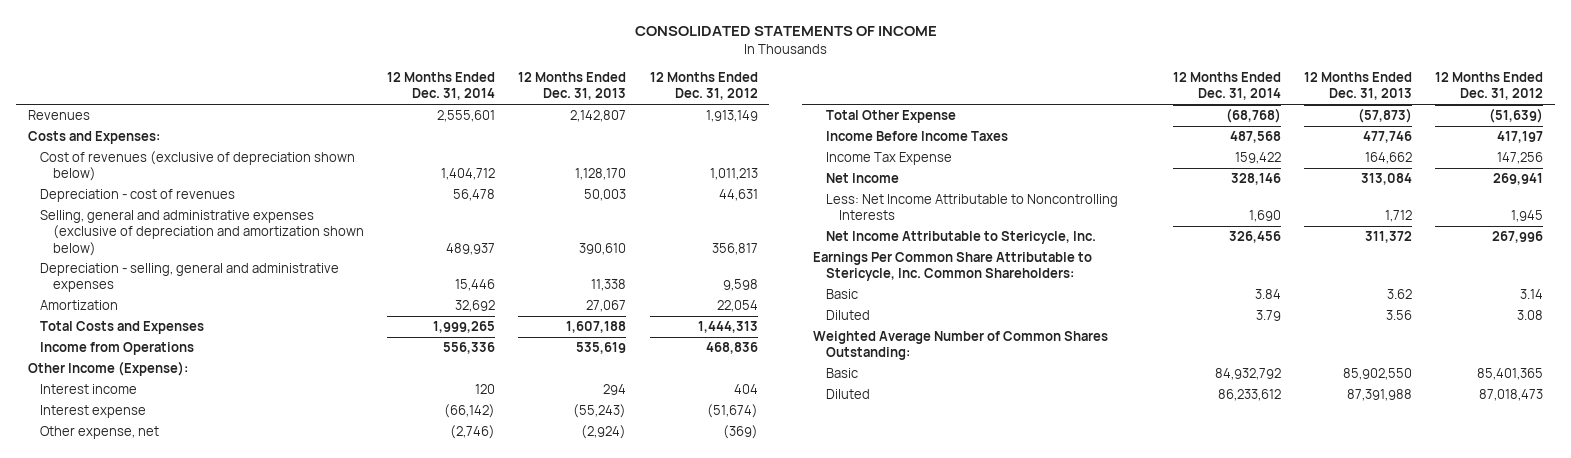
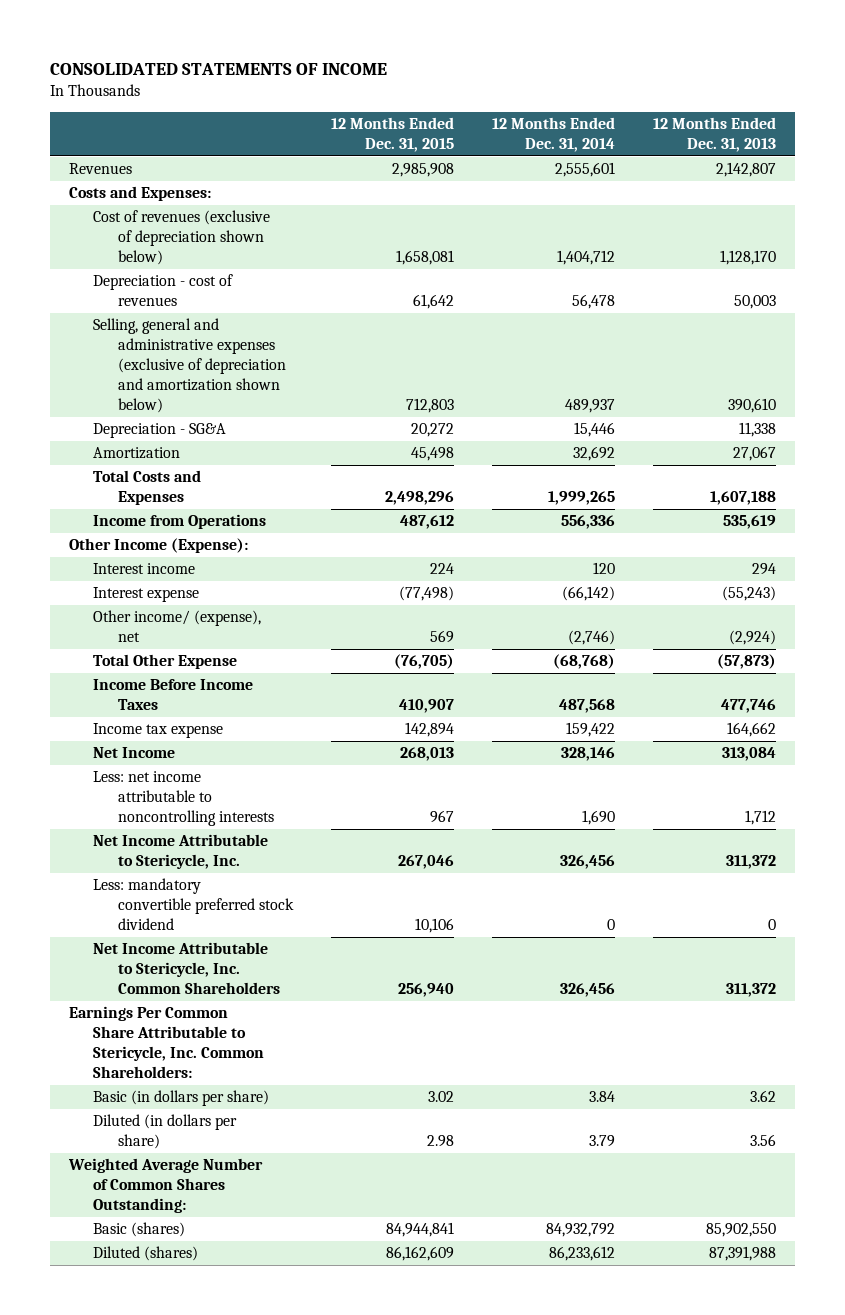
- | 12 Months Ended Dec. 31, 2014 | 12 Months Ended Dec. 31, 2013 | 12 Months Ended Dec. 31, 2012
+ | 12 Months Ended Dec. 31, 2015 | 12 Months Ended Dec. 31, 2014 | 12 Months Ended Dec. 31, 2013
- Depreciation - selling, general and administrative expenses | 15,446 | 11,338 | 9,598
+ Depreciation - SG&A | 20,272 | 15,446 | 11,338
- Other expense, net | (2,746) | (2,924) | (369)
+ Other income/ (expense), net | 569 | (2,746) | (2,924)
- Income Tax Expense | 159,422 | 164,662 | 147,256
+ Income tax expense | 142,894 | 159,422 | 164,662
- Less: Net Income Attributable to Noncontrolling Interests | 1,690 | 1,712 | 1,945
+ Less: net income attributable to noncontrolling interests | 967 | 1,690 | 1,712
+ Less: mandatory convertible preferred stock dividend | 10,106 | 0 | 0
+ Net Income Attributable to Stericycle, Inc. Common Shareholders | 256,940 | 326,456 | 311,372
- Basic | 3.84 | 3.62 | 3.14
- Diluted | 3.79 | 3.56 | 3.08
+ Basic (in dollars per share) | 3.02 | 3.84 | 3.62
+ Diluted (in dollars per share) | 2.98 | 3.79 | 3.56
- Basic | 84,932,792 | 85,902,550 | 85,401,365
- Diluted | 86,233,612 | 87,391,988 | 87,018,473
+ Basic (shares) | 84,944,841 | 84,932,792 | 85,902,550
+ Diluted (shares) | 86,162,609 | 86,233,612 | 87,391,988

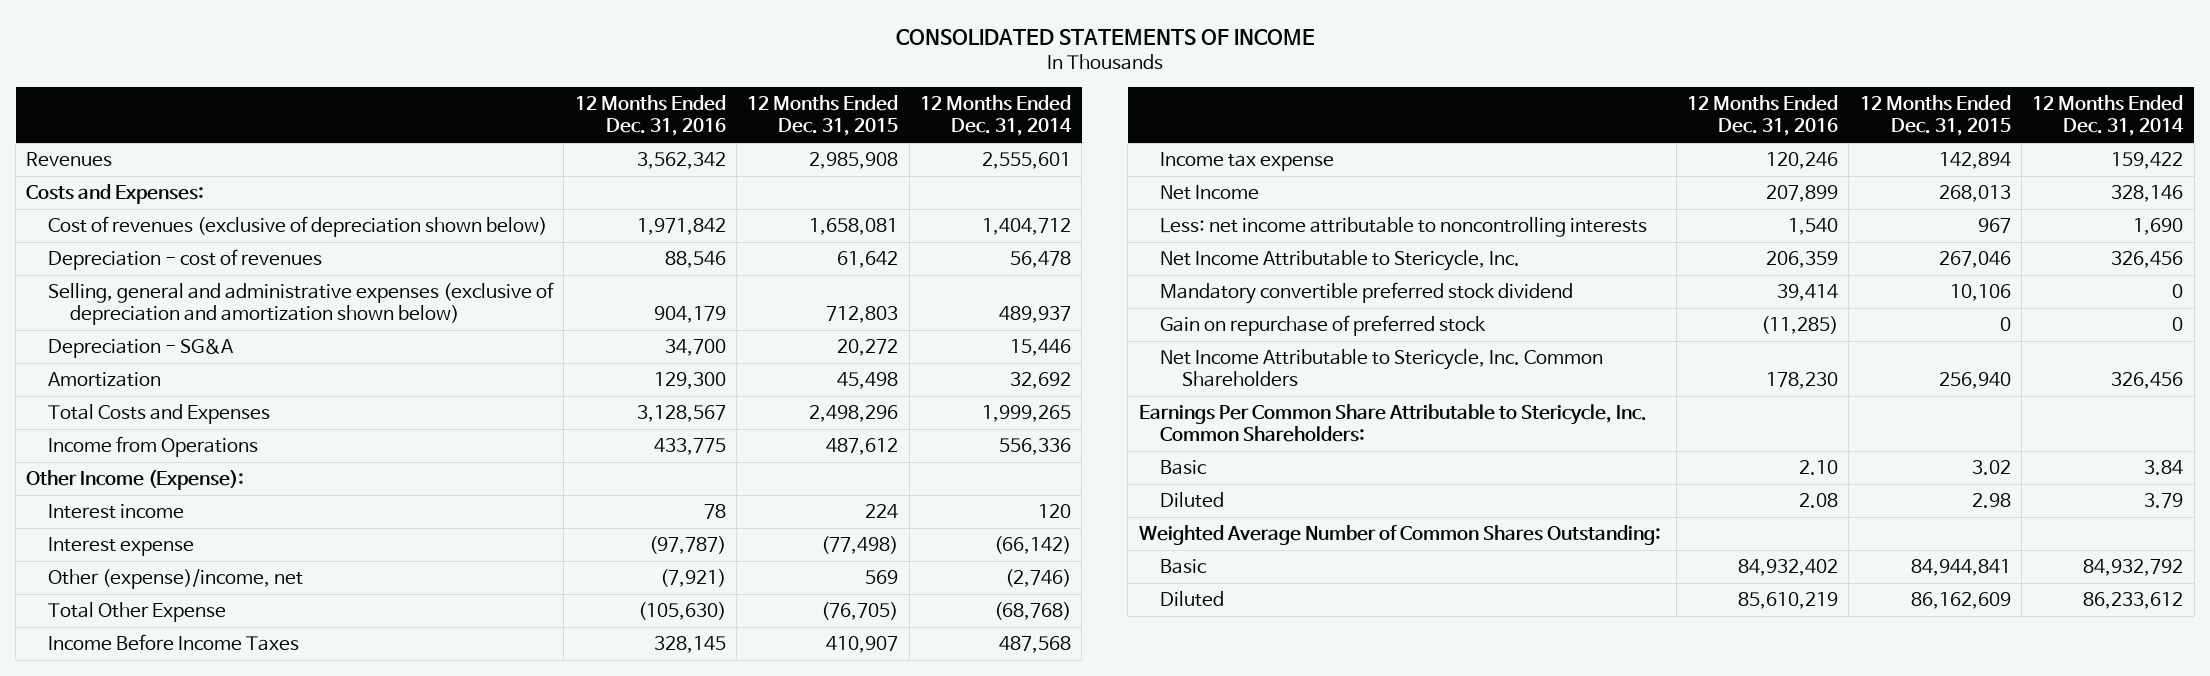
- | 12 Months Ended Dec. 31, 2015 | 12 Months Ended Dec. 31, 2014 | 12 Months Ended Dec. 31, 2013
+ | 12 Months Ended Dec. 31, 2016 | 12 Months Ended Dec. 31, 2015 | 12 Months Ended Dec. 31, 2014
- Other income/ (expense), net | 569 | (2,746) | (2,924)
+ Other (expense)/income, net | (7,921) | 569 | (2,746)
- Less: mandatory convertible preferred stock dividend | 10,106 | 0 | 0
+ Mandatory convertible preferred stock dividend | 39,414 | 10,106 | 0
+ Gain on repurchase of preferred stock | (11,285) | 0 | 0
- Basic (in dollars per share) | 3.02 | 3.84 | 3.62
- Diluted (in dollars per share) | 2.98 | 3.79 | 3.56
+ Basic | 2.10 | 3.02 | 3.84
+ Diluted | 2.08 | 2.98 | 3.79
- Basic (shares) | 84,944,841 | 84,932,792 | 85,902,550
- Diluted (shares) | 86,162,609 | 86,233,612 | 87,391,988
+ Basic | 84,932,402 | 84,944,841 | 84,932,792
+ Diluted | 85,610,219 | 86,162,609 | 86,233,612

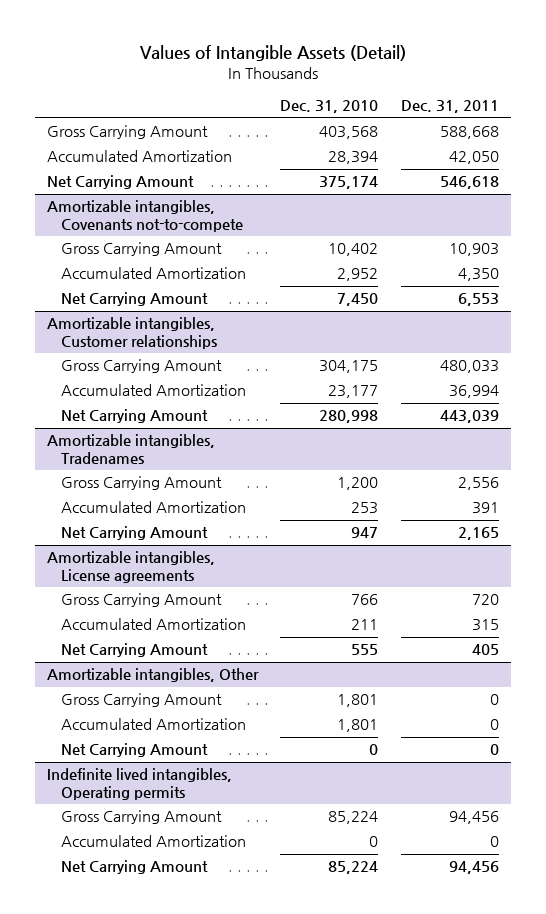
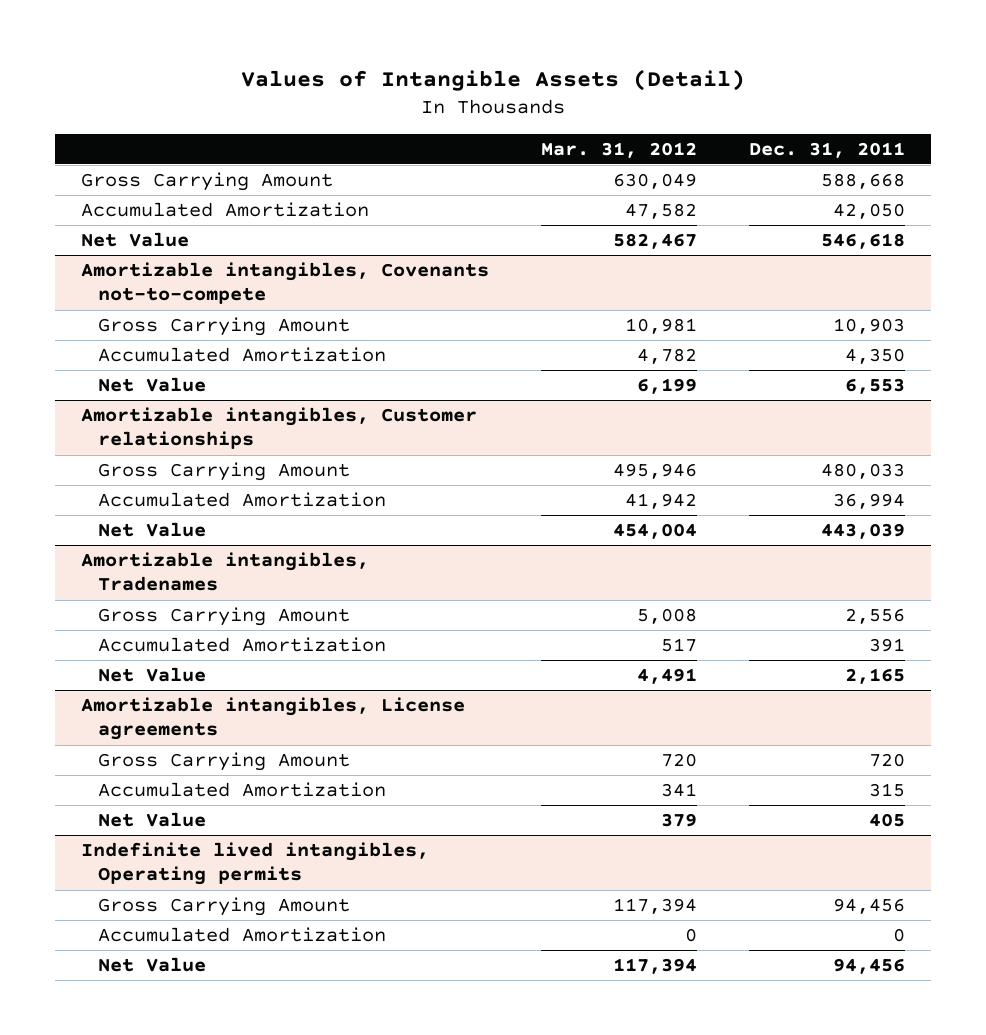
- | Dec. 31, 2010 | Dec. 31, 2011
+ | Mar. 31, 2012 | Dec. 31, 2011
- Net Carrying Amount | 375,174 | 546,618
+ Net Value | 582,467 | 546,618
@ Amortizable intangibles, Covenants not-to-compete
- Net Carrying Amount | 7,450 | 6,553
+ Net Value | 6,199 | 6,553
@ Amortizable intangibles, Customer relationships
- Net Carrying Amount | 280,998 | 443,039
+ Net Value | 454,004 | 443,039
@ Amortizable intangibles, Tradenames
- Net Carrying Amount | 947 | 2,165
+ Net Value | 4,491 | 2,165
@ Amortizable intangibles, License agreements
- Net Carrying Amount | 555 | 405
- Amortizable intangibles, Other
- Gross Carrying Amount | 1,801 | 0
- Accumulated Amortization | 1,801 | 0
- Net Carrying Amount | 0 | 0
@ Amortizable intangibles, License agreements
+ Net Value | 379 | 405
@ Indefinite lived intangibles, Operating permits
- Net Carrying Amount | 85,224 | 94,456
+ Net Value | 117,394 | 94,456

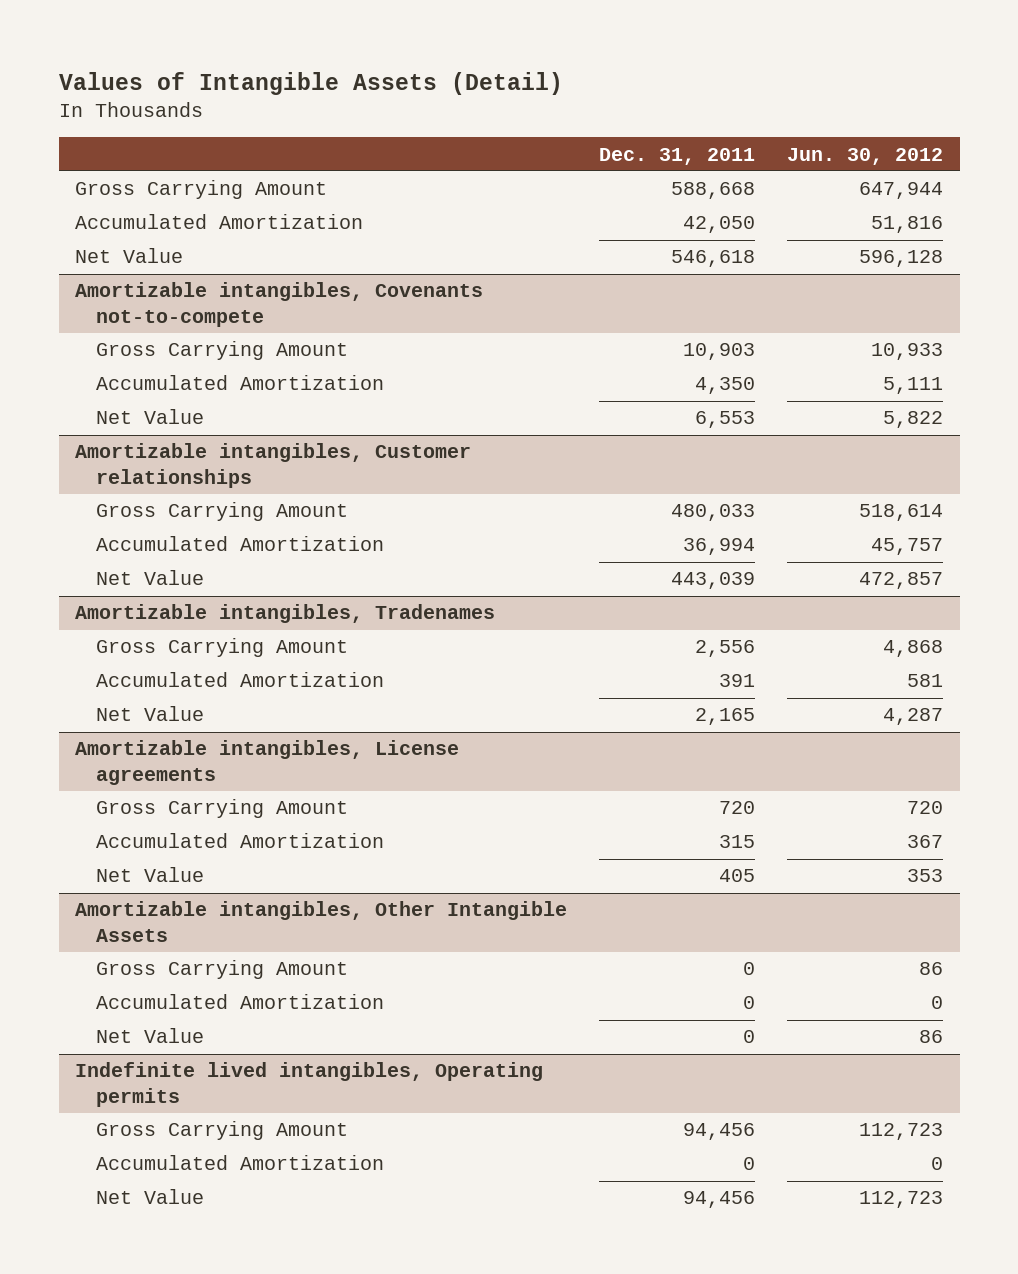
- | Mar. 31, 2012 | Dec. 31, 2011
+ | Dec. 31, 2011 | Jun. 30, 2012
+ Amortizable intangibles, Other Intangible Assets
+ Gross Carrying Amount | 0 | 86
+ Accumulated Amortization | 0 | 0
+ Net Value | 0 | 86

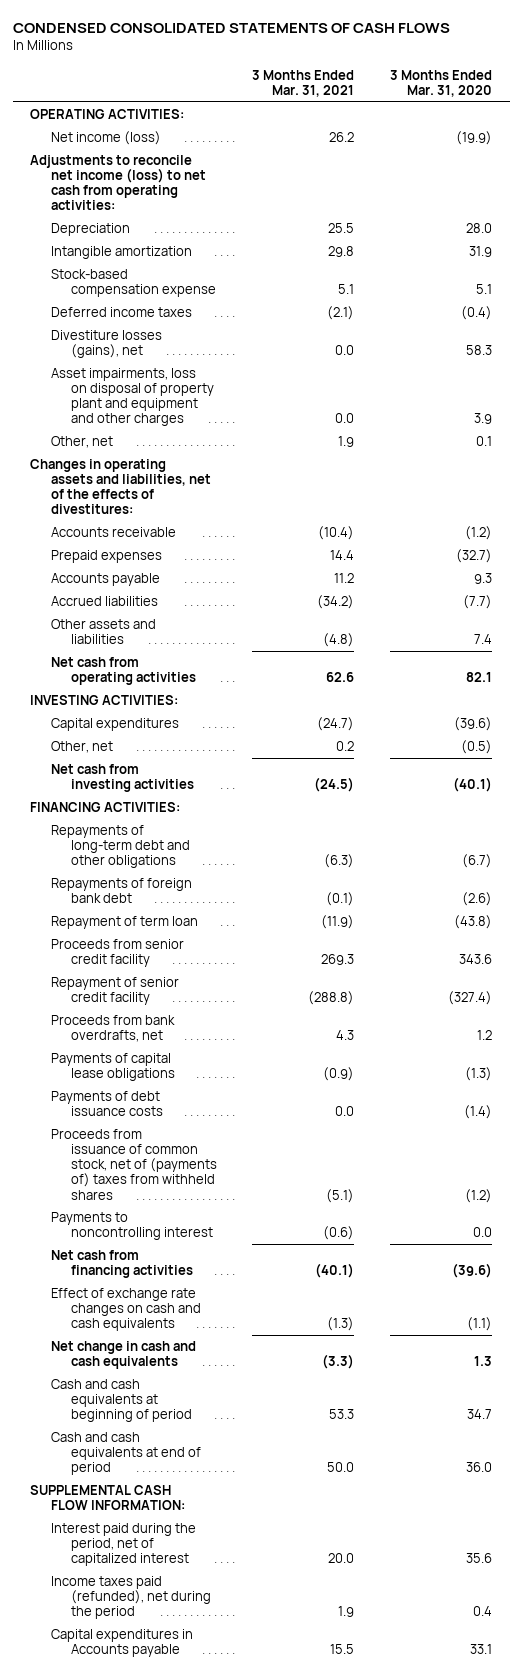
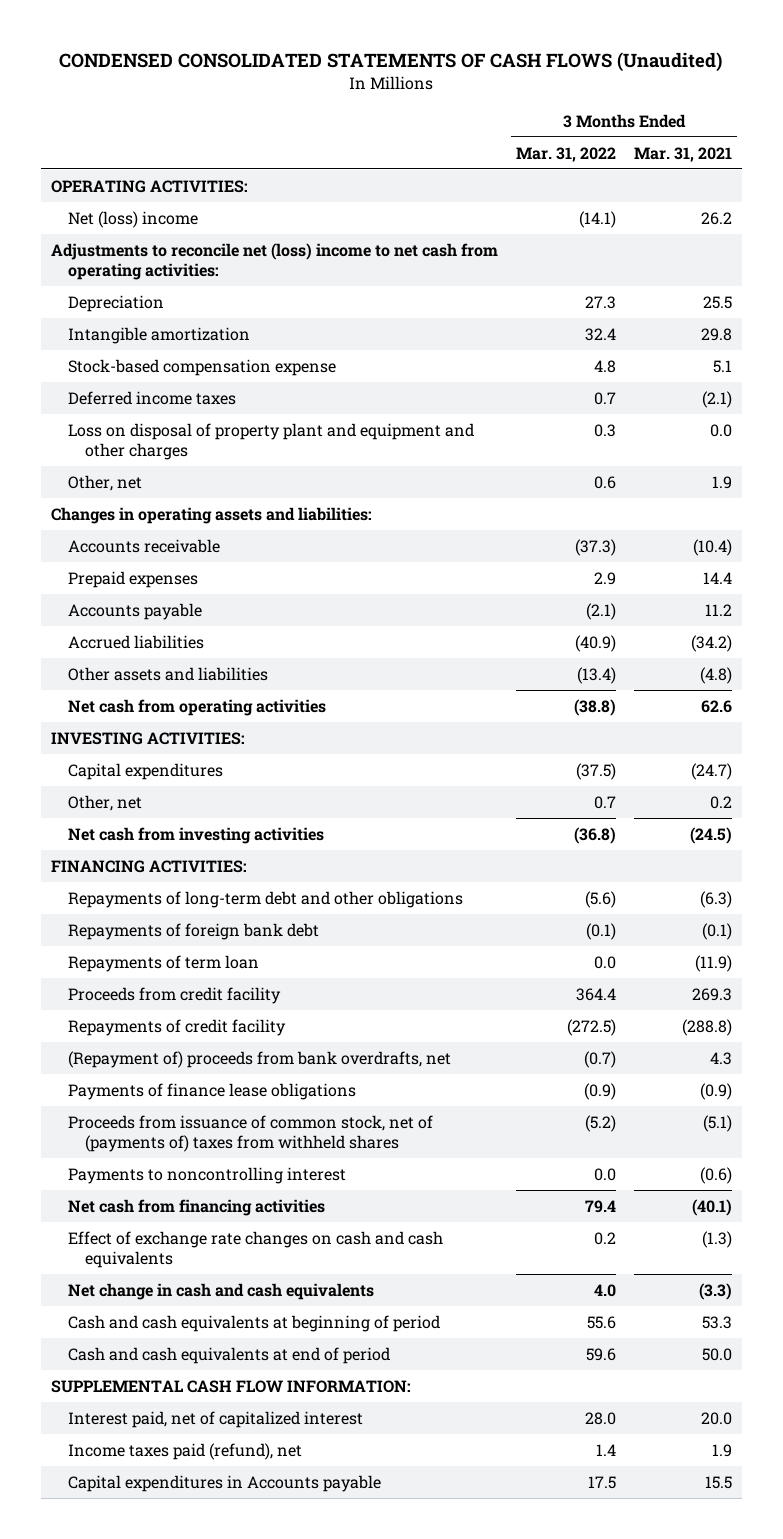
- CONDENSED CONSOLIDATED STATEMENTS OF CASH FLOWS
+ CONDENSED CONSOLIDATED STATEMENTS OF CASH FLOWS (Unaudited)
- | 3 Months Ended Mar. 31, 2021 | 3 Months Ended Mar. 31, 2020
+ | 3 Months Ended Mar. 31, 2022 | 3 Months Ended Mar. 31, 2021
- Net income (loss) | 26.2 | (19.9)
- Adjustments to reconcile net income (loss) to net cash from operating activities:
+ Net (loss) income | (14.1) | 26.2
+ Adjustments to reconcile net (loss) income to net cash from operating activities:
- Divestiture losses (gains), net | 0.0 | 58.3
- Asset impairments, loss on disposal of property plant and equipment and other charges | 0.0 | 3.9
+ Loss on disposal of property plant and equipment and other charges | 0.3 | 0.0
- Changes in operating assets and liabilities, net of the effects of divestitures:
+ Changes in operating assets and liabilities:
- Repayment of term loan | (11.9) | (43.8)
- Proceeds from senior credit facility | 269.3 | 343.6
- Repayment of senior credit facility | (288.8) | (327.4)
- Proceeds from bank overdrafts, net | 4.3 | 1.2
- Payments of capital lease obligations | (0.9) | (1.3)
- Payments of debt issuance costs | 0.0 | (1.4)
+ Repayments of term loan | 0.0 | (11.9)
+ Proceeds from credit facility | 364.4 | 269.3
+ Repayments of credit facility | (272.5) | (288.8)
+ (Repayment of) proceeds from bank overdrafts, net | (0.7) | 4.3
+ Payments of finance lease obligations | (0.9) | (0.9)
- Interest paid during the period, net of capitalized interest | 20.0 | 35.6
- Income taxes paid (refunded), net during the period | 1.9 | 0.4
+ Interest paid, net of capitalized interest | 28.0 | 20.0
+ Income taxes paid (refund), net | 1.4 | 1.9

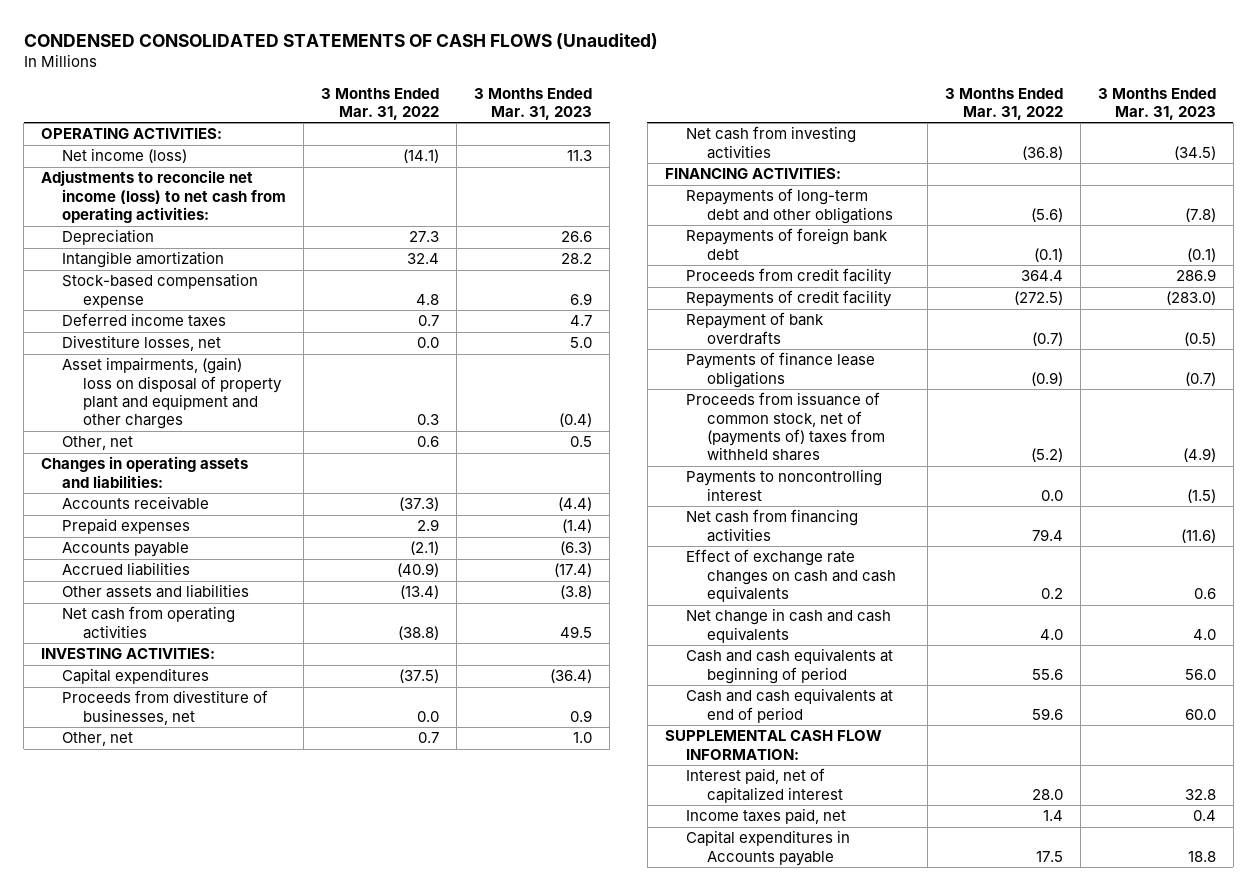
- | 3 Months Ended Mar. 31, 2022 | 3 Months Ended Mar. 31, 2021
+ | 3 Months Ended Mar. 31, 2022 | 3 Months Ended Mar. 31, 2023
- Net (loss) income | (14.1) | 26.2
- Adjustments to reconcile net (loss) income to net cash from operating activities:
+ Net income (loss) | (14.1) | 11.3
+ Adjustments to reconcile net income (loss) to net cash from operating activities:
- Loss on disposal of property plant and equipment and other charges | 0.3 | 0.0
+ Divestiture losses, net | 0.0 | 5.0
+ Asset impairments, (gain) loss on disposal of property plant and equipment and other charges | 0.3 | (0.4)
+ Proceeds from divestiture of businesses, net | 0.0 | 0.9
- Repayments of term loan | 0.0 | (11.9)
- (Repayment of) proceeds from bank overdrafts, net | (0.7) | 4.3
+ Repayment of bank overdrafts | (0.7) | (0.5)
- Income taxes paid (refund), net | 1.4 | 1.9
+ Income taxes paid, net | 1.4 | 0.4

